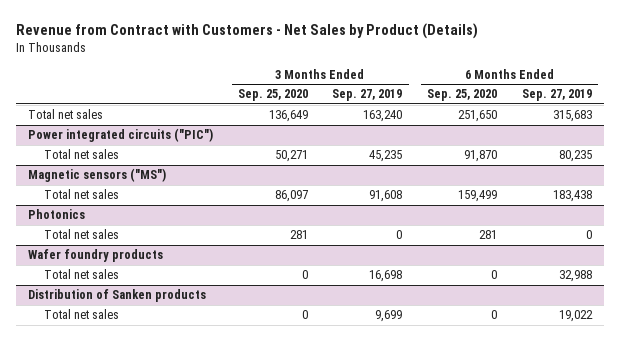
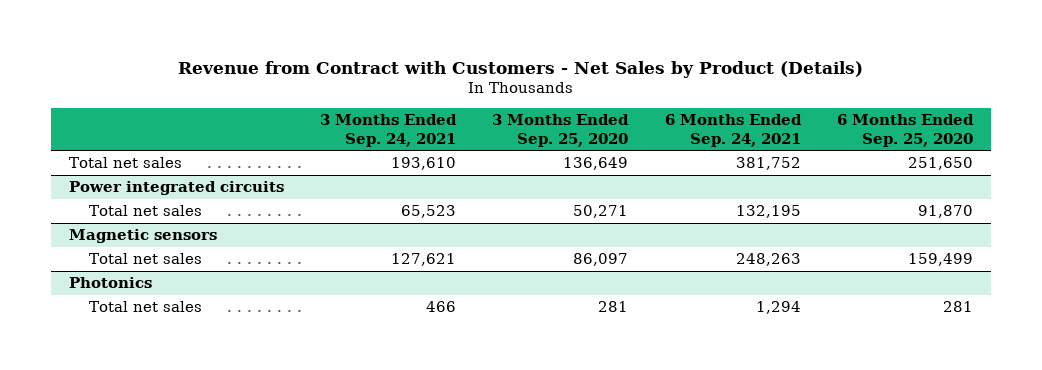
- | 3 Months Ended Sep. 25, 2020 | 3 Months Ended Sep. 27, 2019 | 6 Months Ended Sep. 25, 2020 | 6 Months Ended Sep. 27, 2019
+ | 3 Months Ended Sep. 24, 2021 | 3 Months Ended Sep. 25, 2020 | 6 Months Ended Sep. 24, 2021 | 6 Months Ended Sep. 25, 2020
- Power integrated circuits ("PIC")
+ Power integrated circuits
- Magnetic sensors ("MS")
+ Magnetic sensors
- Wafer foundry products
- Total net sales | 0 | 16,698 | 0 | 32,988
- Distribution of Sanken products
- Total net sales | 0 | 9,699 | 0 | 19,022

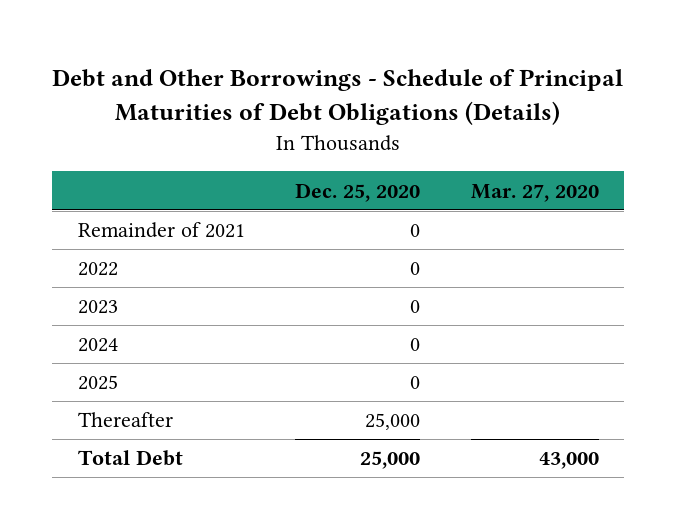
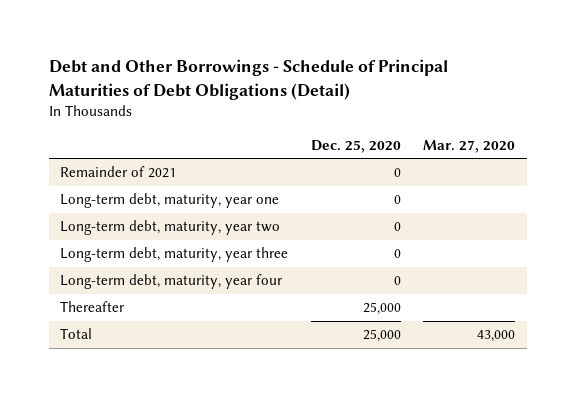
- Debt and Other Borrowings - Schedule of Principal Maturities of Debt Obligations (Details)
+ Debt and Other Borrowings - Schedule of Principal Maturities of Debt Obligations (Detail)
- 2022 | 0 |
- 2023 | 0 |
- 2024 | 0 |
- 2025 | 0 |
+ Long-term debt, maturity, year one | 0 |
+ Long-term debt, maturity, year two | 0 |
+ Long-term debt, maturity, year three | 0 |
+ Long-term debt, maturity, year four | 0 |
- Total Debt | 25,000 | 43,000
+ Total | 25,000 | 43,000

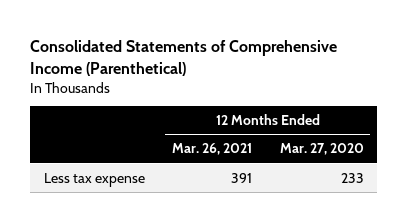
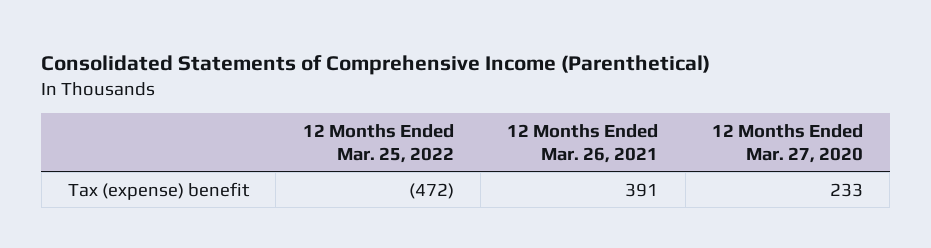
- | 12 Months Ended Mar. 26, 2021 | 12 Months Ended Mar. 27, 2020
+ | 12 Months Ended Mar. 25, 2022 | 12 Months Ended Mar. 26, 2021 | 12 Months Ended Mar. 27, 2020
- Less tax expense | 391 | 233
+ Tax (expense) benefit | (472) | 391 | 233

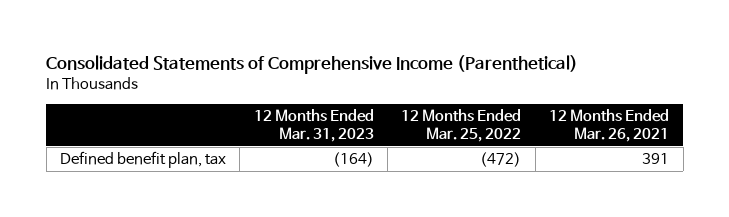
- | 12 Months Ended Mar. 25, 2022 | 12 Months Ended Mar. 26, 2021 | 12 Months Ended Mar. 27, 2020
+ | 12 Months Ended Mar. 31, 2023 | 12 Months Ended Mar. 25, 2022 | 12 Months Ended Mar. 26, 2021
- Tax (expense) benefit | (472) | 391 | 233
+ Defined benefit plan, tax | (164) | (472) | 391

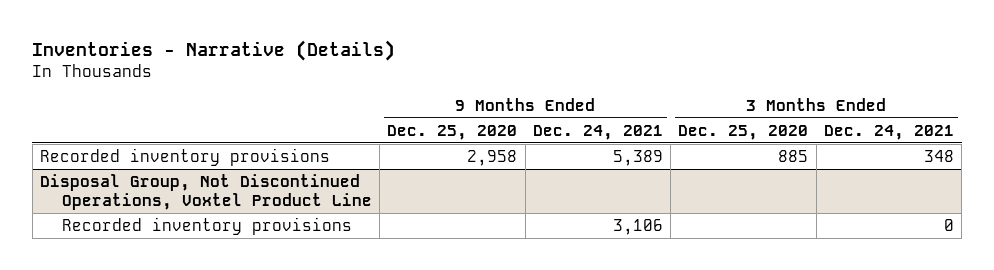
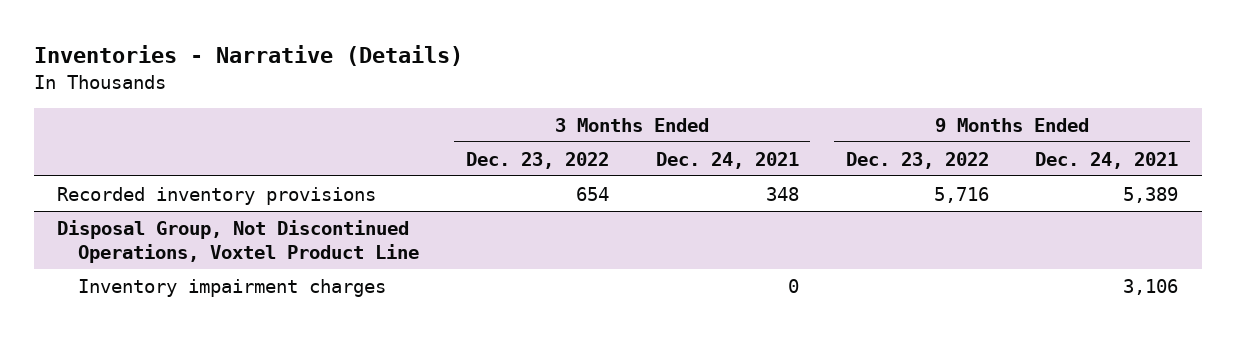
- | 9 Months Ended Dec. 25, 2020 | 9 Months Ended Dec. 24, 2021 | 3 Months Ended Dec. 25, 2020 | 3 Months Ended Dec. 24, 2021
+ | 3 Months Ended Dec. 23, 2022 | 3 Months Ended Dec. 24, 2021 | 9 Months Ended Dec. 23, 2022 | 9 Months Ended Dec. 24, 2021
@ Disposal Group, Not Discontinued Operations, Voxtel Product Line
- Recorded inventory provisions | | 3,106 | | 0
+ Inventory impairment charges | | 0 | | 3,106

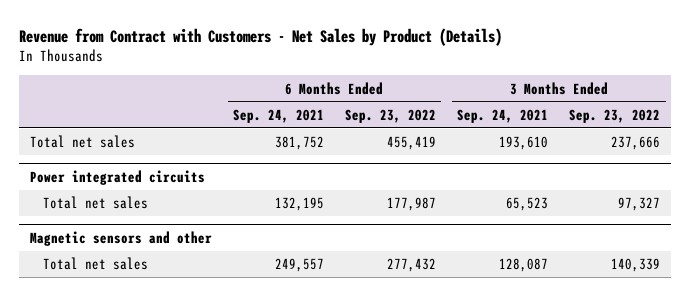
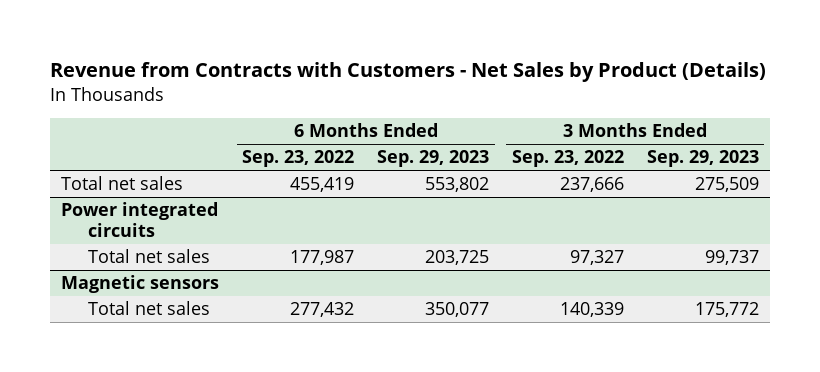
- Revenue from Contract with Customers - Net Sales by Product (Details)
+ Revenue from Contracts with Customers - Net Sales by Product (Details)
- | 6 Months Ended Sep. 24, 2021 | 6 Months Ended Sep. 23, 2022 | 3 Months Ended Sep. 24, 2021 | 3 Months Ended Sep. 23, 2022
+ | 6 Months Ended Sep. 23, 2022 | 6 Months Ended Sep. 29, 2023 | 3 Months Ended Sep. 23, 2022 | 3 Months Ended Sep. 29, 2023
- Magnetic sensors and other
+ Magnetic sensors

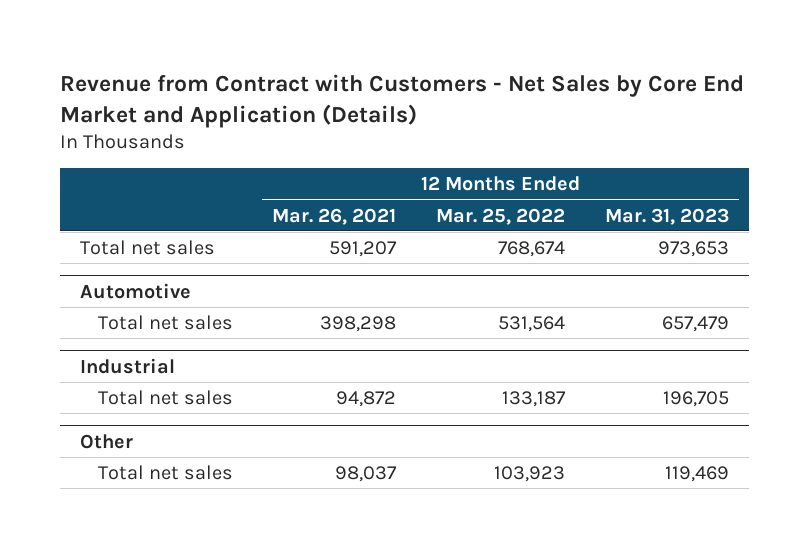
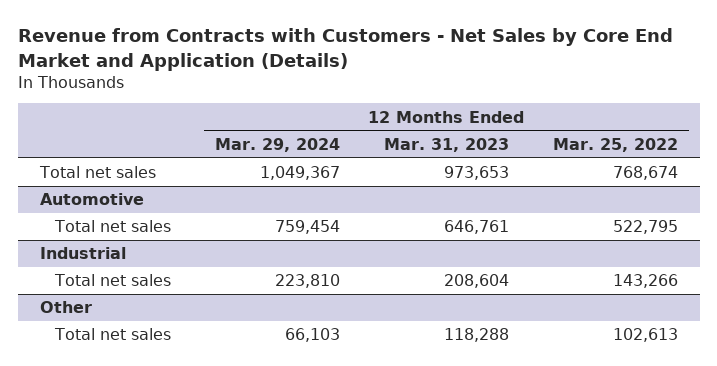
- Revenue from Contract with Customers - Net Sales by Core End Market and Application (Details)
+ Revenue from Contracts with Customers - Net Sales by Core End Market and Application (Details)
- | 12 Months Ended Mar. 26, 2021 | 12 Months Ended Mar. 25, 2022 | 12 Months Ended Mar. 31, 2023
+ | 12 Months Ended Mar. 29, 2024 | 12 Months Ended Mar. 31, 2023 | 12 Months Ended Mar. 25, 2022
@ Automotive
- Total net sales | 398,298 | 531,564 | 657,479
+ Total net sales | 759,454 | 646,761 | 522,795
@ Industrial
- Total net sales | 94,872 | 133,187 | 196,705
+ Total net sales | 223,810 | 208,604 | 143,266
@ Other
- Total net sales | 98,037 | 103,923 | 119,469
+ Total net sales | 66,103 | 118,288 | 102,613

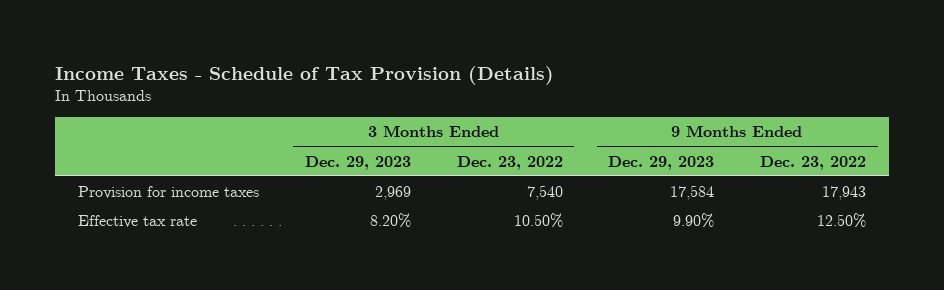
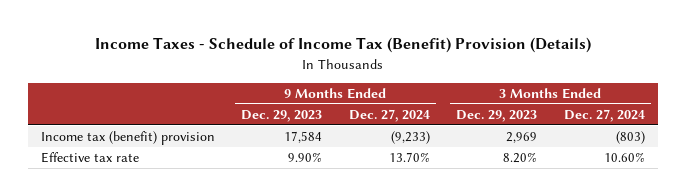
- Income Taxes - Schedule of Tax Provision (Details)
+ Income Taxes - Schedule of Income Tax (Benefit) Provision (Details)
- | 3 Months Ended Dec. 29, 2023 | 3 Months Ended Dec. 23, 2022 | 9 Months Ended Dec. 29, 2023 | 9 Months Ended Dec. 23, 2022
+ | 9 Months Ended Dec. 29, 2023 | 9 Months Ended Dec. 27, 2024 | 3 Months Ended Dec. 29, 2023 | 3 Months Ended Dec. 27, 2024
- Provision for income taxes | 2,969 | 7,540 | 17,584 | 17,943
+ Income tax (benefit) provision | 17,584 | (9,233) | 2,969 | (803)

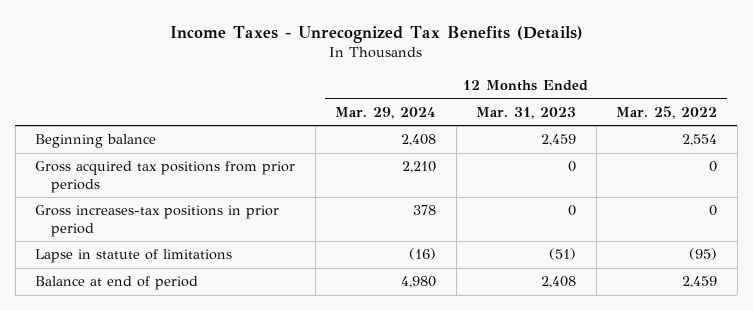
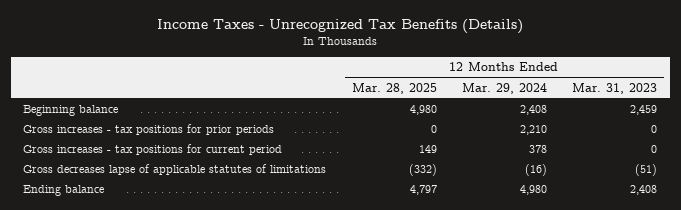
- | 12 Months Ended Mar. 29, 2024 | 12 Months Ended Mar. 31, 2023 | 12 Months Ended Mar. 25, 2022
+ | 12 Months Ended Mar. 28, 2025 | 12 Months Ended Mar. 29, 2024 | 12 Months Ended Mar. 31, 2023
- Gross acquired tax positions from prior periods | 2,210 | 0 | 0
- Gross increases-tax positions in prior period | 378 | 0 | 0
- Lapse in statute of limitations | (16) | (51) | (95)
- Balance at end of period | 4,980 | 2,408 | 2,459
+ Gross increases - tax positions for prior periods | 0 | 2,210 | 0
+ Gross increases - tax positions for current period | 149 | 378 | 0
+ Gross decreases lapse of applicable statutes of limitations | (332) | (16) | (51)
+ Ending balance | 4,797 | 4,980 | 2,408

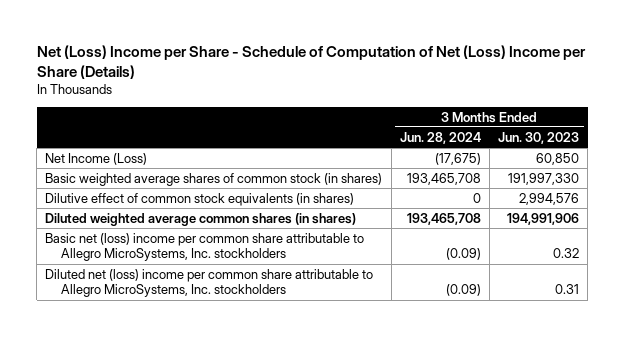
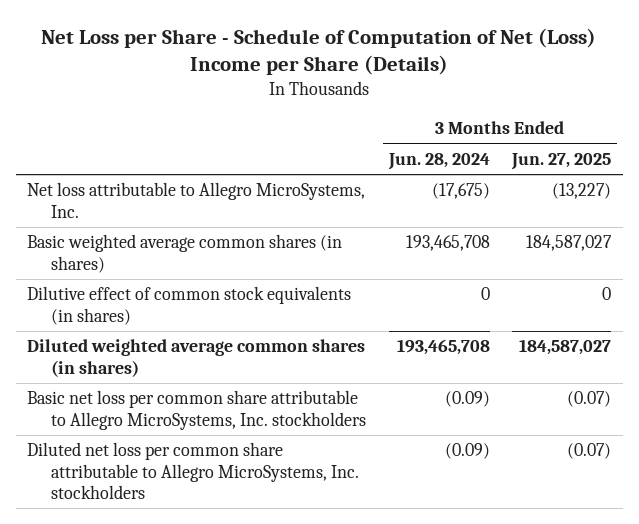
- Net (Loss) Income per Share - Schedule of Computation of Net (Loss) Income per Share (Details)
+ Net Loss per Share - Schedule of Computation of Net (Loss) Income per Share (Details)
- | 3 Months Ended Jun. 28, 2024 | 3 Months Ended Jun. 30, 2023
+ | 3 Months Ended Jun. 28, 2024 | 3 Months Ended Jun. 27, 2025
- Net Income (Loss) | (17,675) | 60,850
- Basic weighted average shares of common stock (in shares) | 193,465,708 | 191,997,330
+ Net loss attributable to Allegro MicroSystems, Inc. | (17,675) | (13,227)
+ Basic weighted average common shares (in shares) | 193,465,708 | 184,587,027
- Basic net (loss) income per common share attributable to Allegro MicroSystems, Inc. stockholders | (0.09) | 0.32
- Diluted net (loss) income per common share attributable to Allegro MicroSystems, Inc. stockholders | (0.09) | 0.31
+ Basic net loss per common share attributable to Allegro MicroSystems, Inc. stockholders | (0.09) | (0.07)
+ Diluted net loss per common share attributable to Allegro MicroSystems, Inc. stockholders | (0.09) | (0.07)

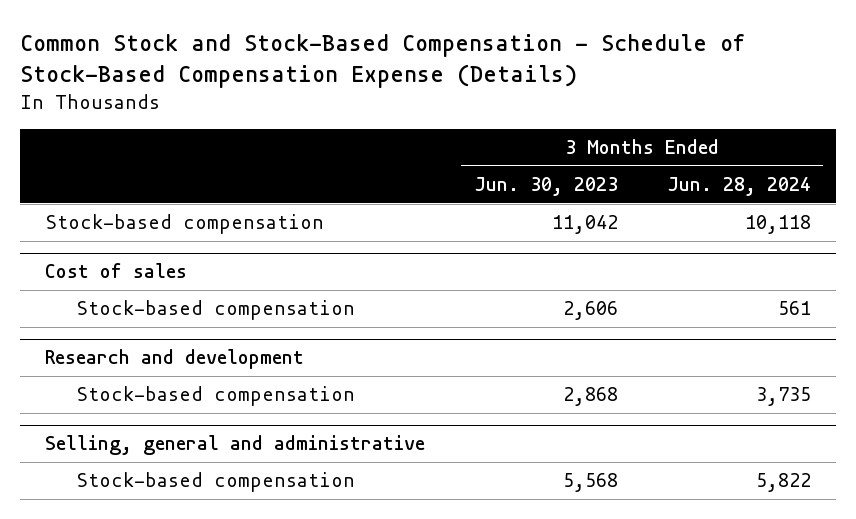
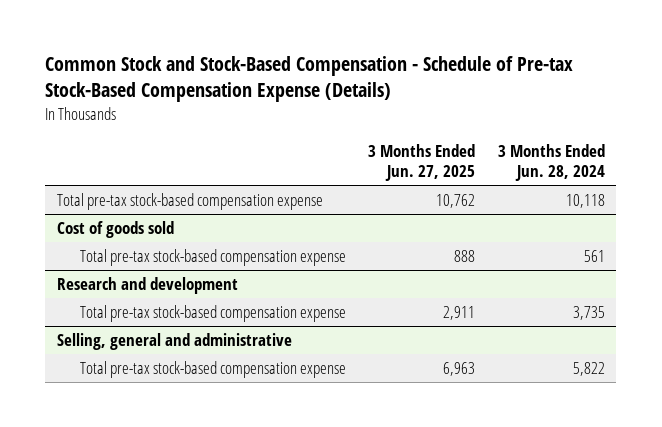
- Common Stock and Stock-Based Compensation - Schedule of Stock-Based Compensation Expense (Details)
+ Common Stock and Stock-Based Compensation - Schedule of Pre-tax Stock-Based Compensation Expense (Details)
- | 3 Months Ended Jun. 30, 2023 | 3 Months Ended Jun. 28, 2024
+ | 3 Months Ended Jun. 27, 2025 | 3 Months Ended Jun. 28, 2024
- Stock-based compensation | 11,042 | 10,118
- Cost of sales
- Stock-based compensation | 2,606 | 561
+ Total pre-tax stock-based compensation expense | 10,762 | 10,118
+ Cost of goods sold
+ Total pre-tax stock-based compensation expense | 888 | 561
@ Research and development
- Stock-based compensation | 2,868 | 3,735
+ Total pre-tax stock-based compensation expense | 2,911 | 3,735
@ Selling, general and administrative
- Stock-based compensation | 5,568 | 5,822
+ Total pre-tax stock-based compensation expense | 6,963 | 5,822

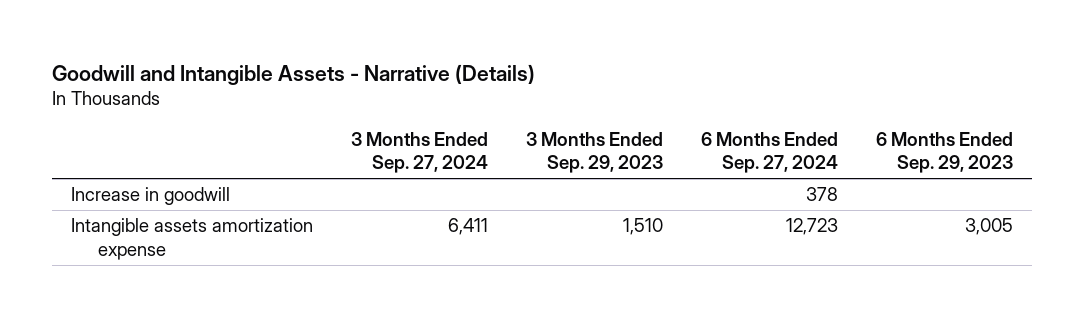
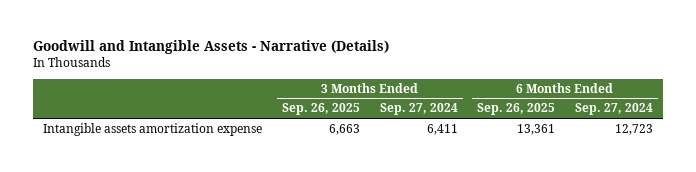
- | 3 Months Ended Sep. 27, 2024 | 3 Months Ended Sep. 29, 2023 | 6 Months Ended Sep. 27, 2024 | 6 Months Ended Sep. 29, 2023
+ | 3 Months Ended Sep. 26, 2025 | 3 Months Ended Sep. 27, 2024 | 6 Months Ended Sep. 26, 2025 | 6 Months Ended Sep. 27, 2024
- Increase in goodwill | | | 378 |

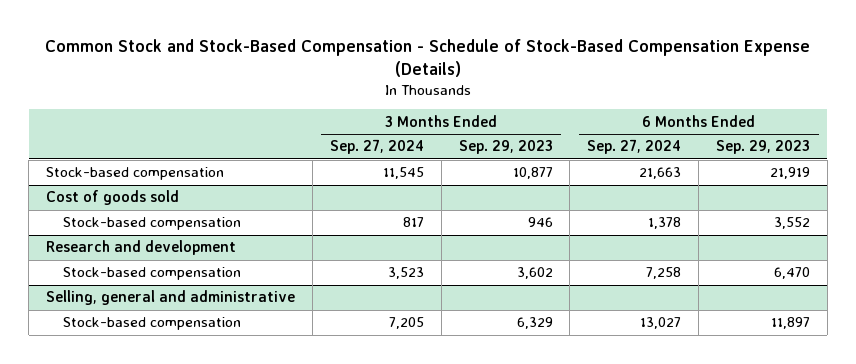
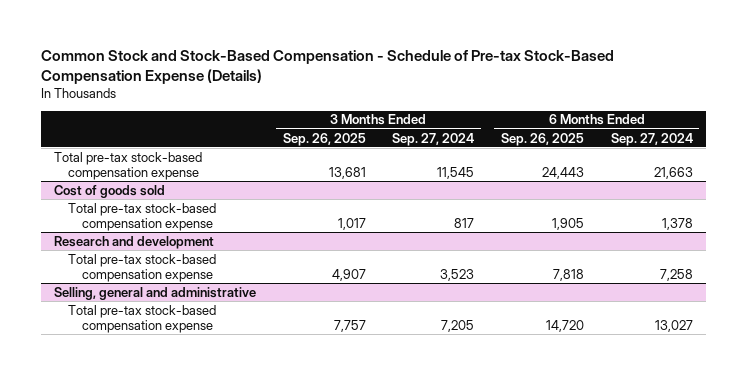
- Common Stock and Stock-Based Compensation - Schedule of Stock-Based Compensation Expense (Details)
+ Common Stock and Stock-Based Compensation - Schedule of Pre-tax Stock-Based Compensation Expense (Details)
- | 3 Months Ended Sep. 27, 2024 | 3 Months Ended Sep. 29, 2023 | 6 Months Ended Sep. 27, 2024 | 6 Months Ended Sep. 29, 2023
+ | 3 Months Ended Sep. 26, 2025 | 3 Months Ended Sep. 27, 2024 | 6 Months Ended Sep. 26, 2025 | 6 Months Ended Sep. 27, 2024
- Stock-based compensation | 11,545 | 10,877 | 21,663 | 21,919
+ Total pre-tax stock-based compensation expense | 13,681 | 11,545 | 24,443 | 21,663
@ Cost of goods sold
- Stock-based compensation | 817 | 946 | 1,378 | 3,552
+ Total pre-tax stock-based compensation expense | 1,017 | 817 | 1,905 | 1,378
@ Research and development
- Stock-based compensation | 3,523 | 3,602 | 7,258 | 6,470
+ Total pre-tax stock-based compensation expense | 4,907 | 3,523 | 7,818 | 7,258
@ Selling, general and administrative
- Stock-based compensation | 7,205 | 6,329 | 13,027 | 11,897
+ Total pre-tax stock-based compensation expense | 7,757 | 7,205 | 14,720 | 13,027

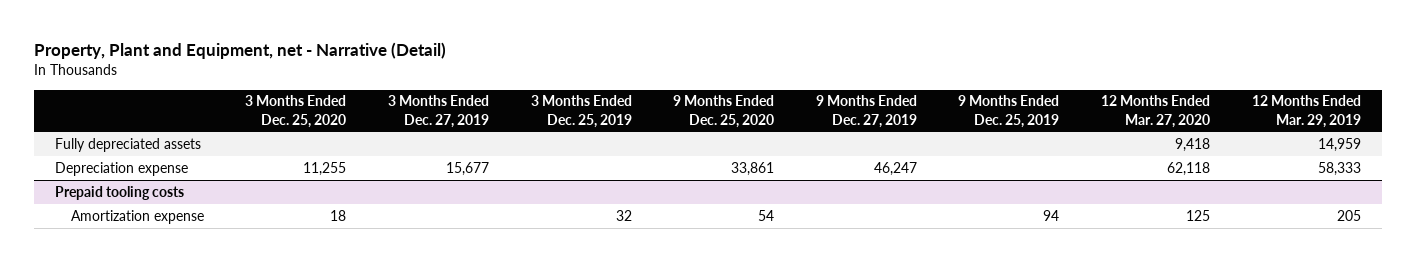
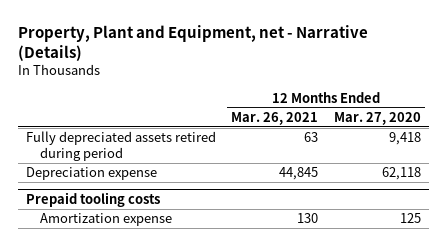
- Property, Plant and Equipment, net - Narrative (Detail)
+ Property, Plant and Equipment, net - Narrative (Details)
- | 3 Months Ended Dec. 25, 2020 | 3 Months Ended Dec. 27, 2019 | 3 Months Ended Dec. 25, 2019 | 9 Months Ended Dec. 25, 2020 | 9 Months Ended Dec. 27, 2019 | 9 Months Ended Dec. 25, 2019 | 12 Months Ended Mar. 27, 2020 | 12 Months Ended Mar. 29, 2019
+ | 12 Months Ended Mar. 26, 2021 | 12 Months Ended Mar. 27, 2020
- Fully depreciated assets | | | | | | | 9,418 | 14,959
+ Fully depreciated assets retired during period | 63 | 9,418

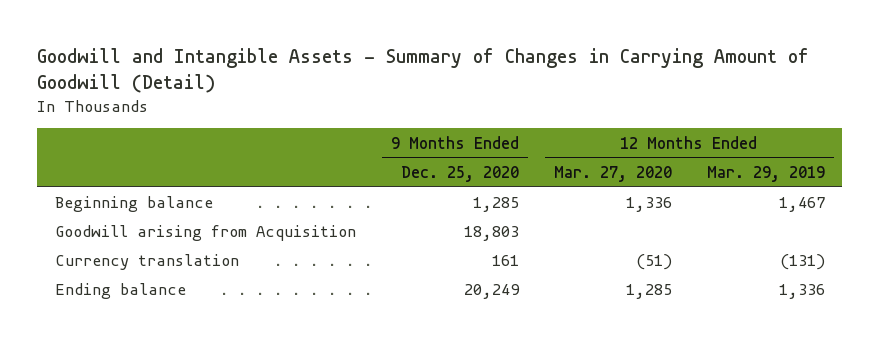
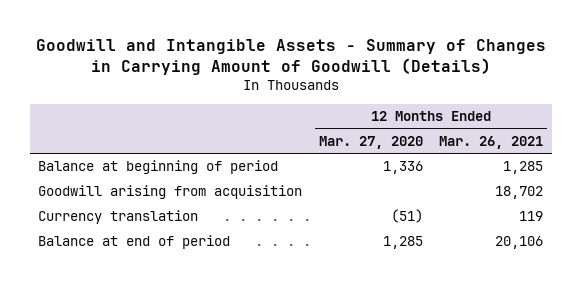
- Goodwill and Intangible Assets - Summary of Changes in Carrying Amount of Goodwill (Detail)
+ Goodwill and Intangible Assets - Summary of Changes in Carrying Amount of Goodwill (Details)
- | 9 Months Ended Dec. 25, 2020 | 12 Months Ended Mar. 27, 2020 | 12 Months Ended Mar. 29, 2019
+ | 12 Months Ended Mar. 27, 2020 | 12 Months Ended Mar. 26, 2021
- Beginning balance | 1,285 | 1,336 | 1,467
- Goodwill arising from Acquisition | 18,803 | |
+ Balance at beginning of period | 1,336 | 1,285
+ Goodwill arising from acquisition | | 18,702
- Ending balance | 20,249 | 1,285 | 1,336
+ Balance at end of period | 1,285 | 20,106

